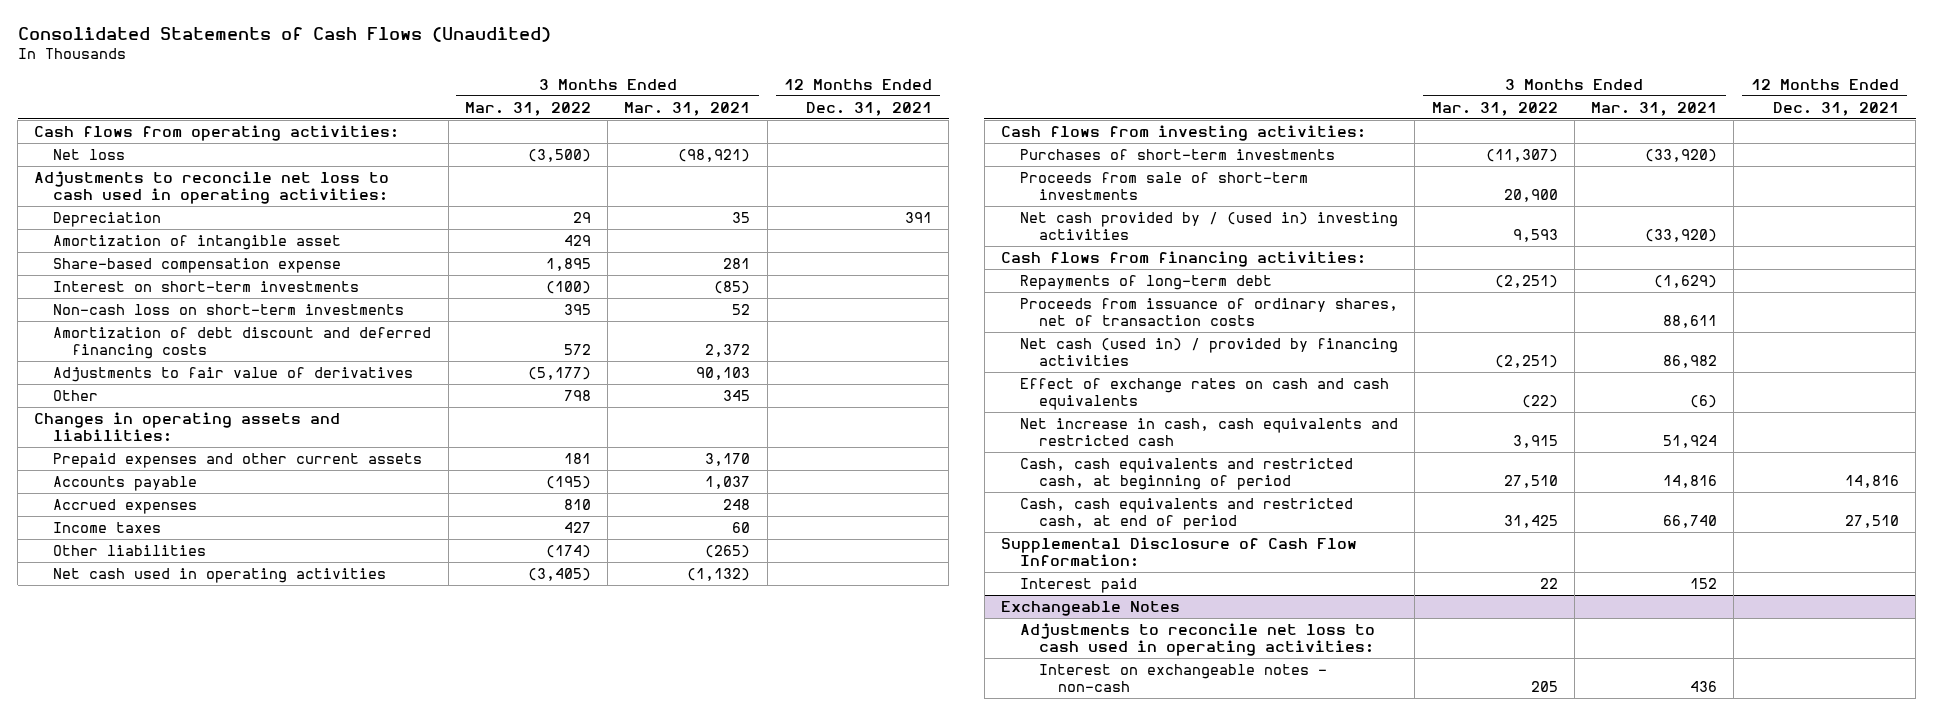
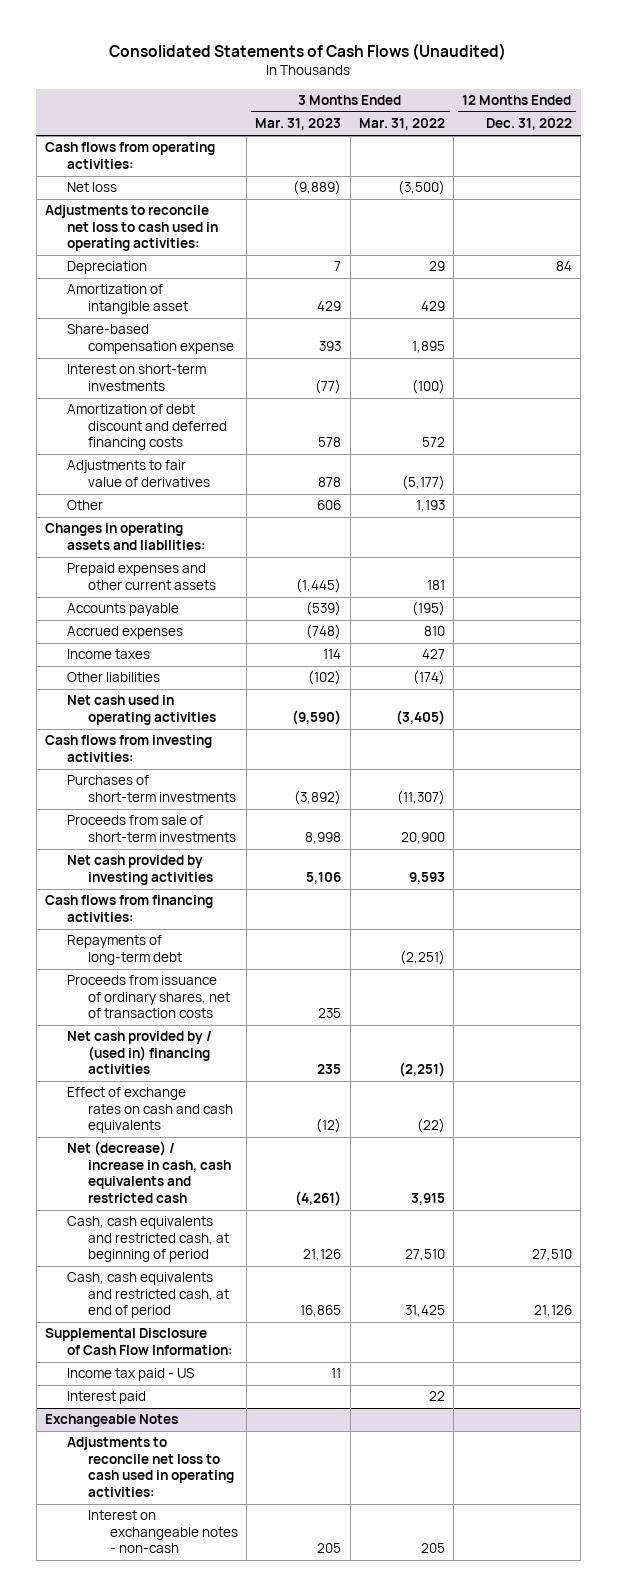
- | 3 Months Ended Mar. 31, 2022 | 3 Months Ended Mar. 31, 2021 | 12 Months Ended Dec. 31, 2021
+ | 3 Months Ended Mar. 31, 2023 | 3 Months Ended Mar. 31, 2022 | 12 Months Ended Dec. 31, 2022
- Non-cash loss on short-term investments | 395 | 52 |
- Other | 798 | 345 |
+ Other | 606 | 1,193 |
- Net cash provided by / (used in) investing activities | 9,593 | (33,920) |
+ Net cash provided by investing activities | 5,106 | 9,593 |
- Net cash (used in) / provided by financing activities | (2,251) | 86,982 |
+ Net cash provided by / (used in) financing activities | 235 | (2,251) |
- Net increase in cash, cash equivalents and restricted cash | 3,915 | 51,924 |
+ Net (decrease) / increase in cash, cash equivalents and restricted cash | (4,261) | 3,915 |
+ Income tax paid - US | 11 | |

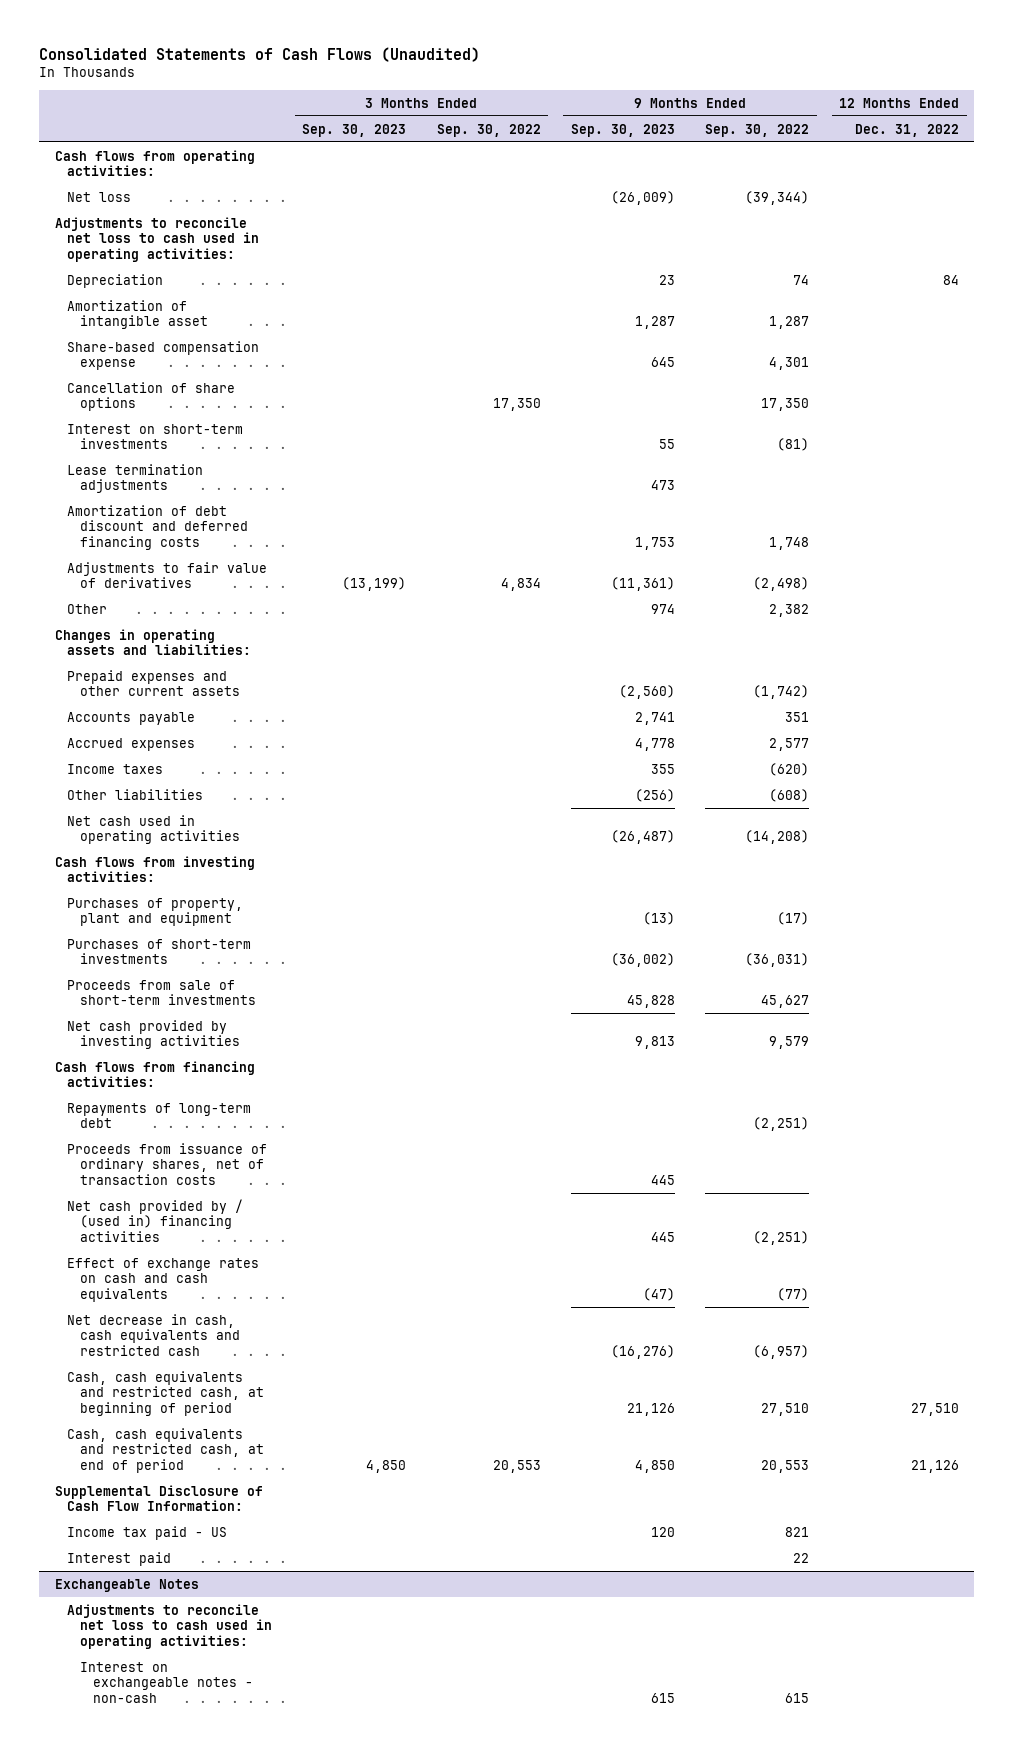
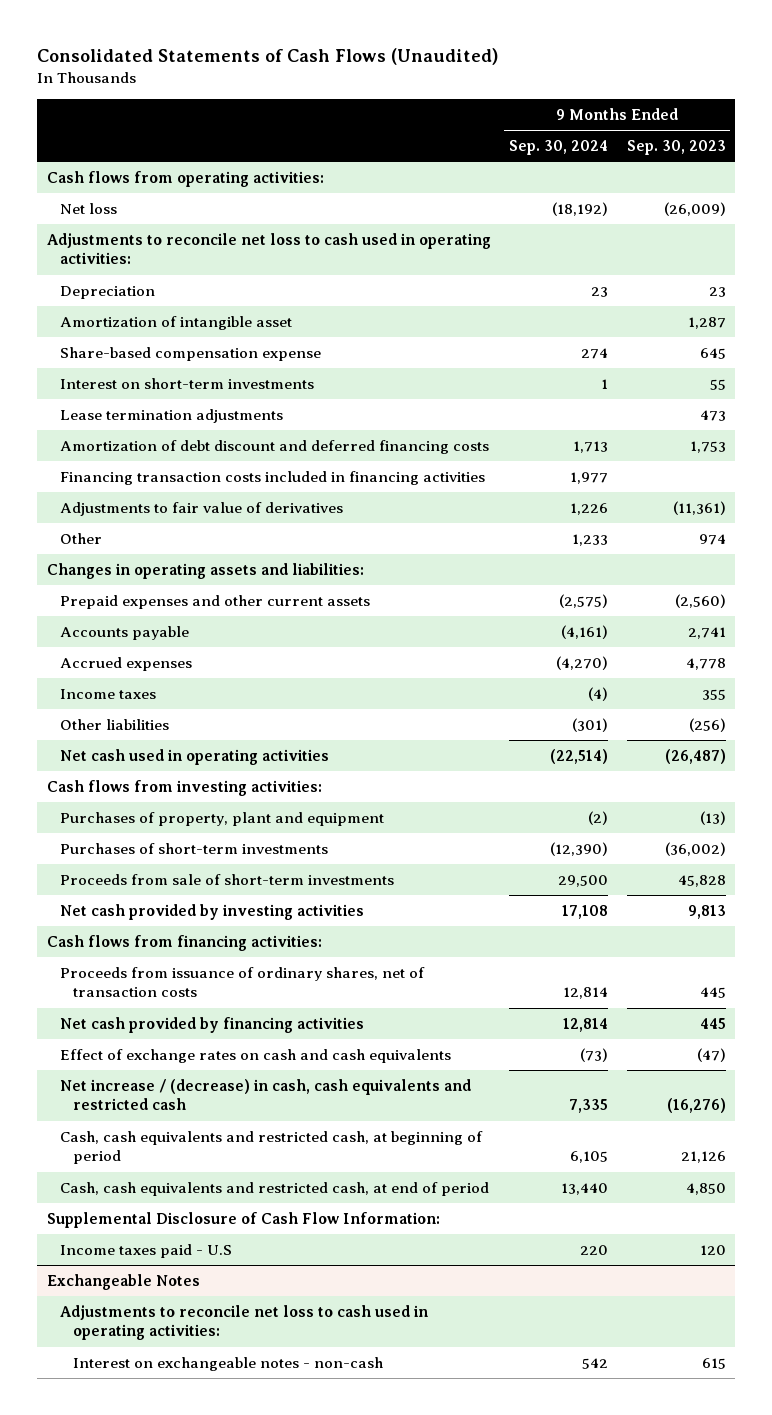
- | 3 Months Ended Sep. 30, 2023 | 3 Months Ended Sep. 30, 2022 | 9 Months Ended Sep. 30, 2023 | 9 Months Ended Sep. 30, 2022 | 12 Months Ended Dec. 31, 2022
+ | 9 Months Ended Sep. 30, 2024 | 9 Months Ended Sep. 30, 2023
- Cancellation of share options | | 17,350 | | 17,350 |
+ Financing transaction costs included in financing activities | 1,977 |
- Repayments of long-term debt | | | | (2,251) |
- Net cash provided by / (used in) financing activities | | | 445 | (2,251) |
+ Net cash provided by financing activities | 12,814 | 445
- Net decrease in cash, cash equivalents and restricted cash | | | (16,276) | (6,957) |
+ Net increase / (decrease) in cash, cash equivalents and restricted cash | 7,335 | (16,276)
- Income tax paid - US | | | 120 | 821 |
- Interest paid | | | | 22 |
+ Income taxes paid - U.S | 220 | 120

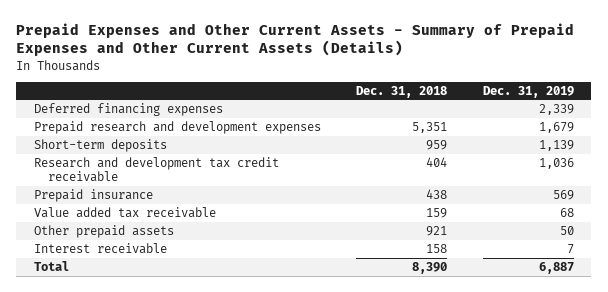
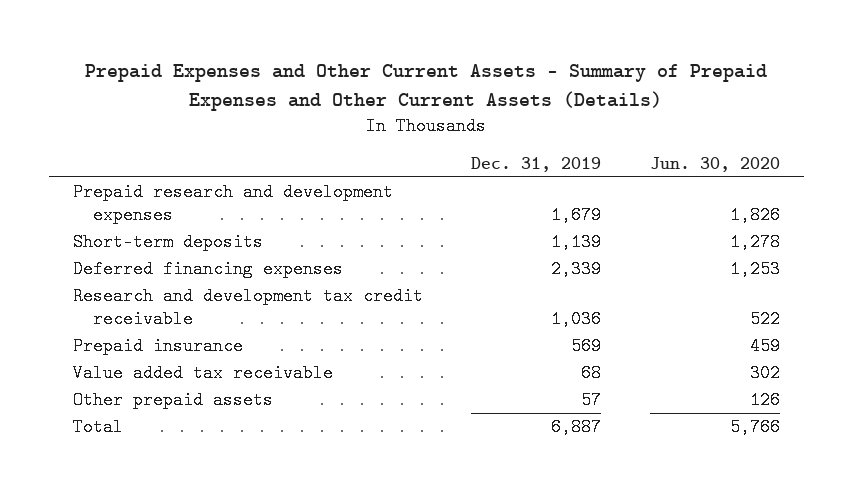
- | Dec. 31, 2018 | Dec. 31, 2019
+ | Dec. 31, 2019 | Jun. 30, 2020
moved down: Deferred financing expenses | 2,339 | 1,253
- Other prepaid assets | 921 | 50
- Interest receivable | 158 | 7
+ Other prepaid assets | 57 | 126

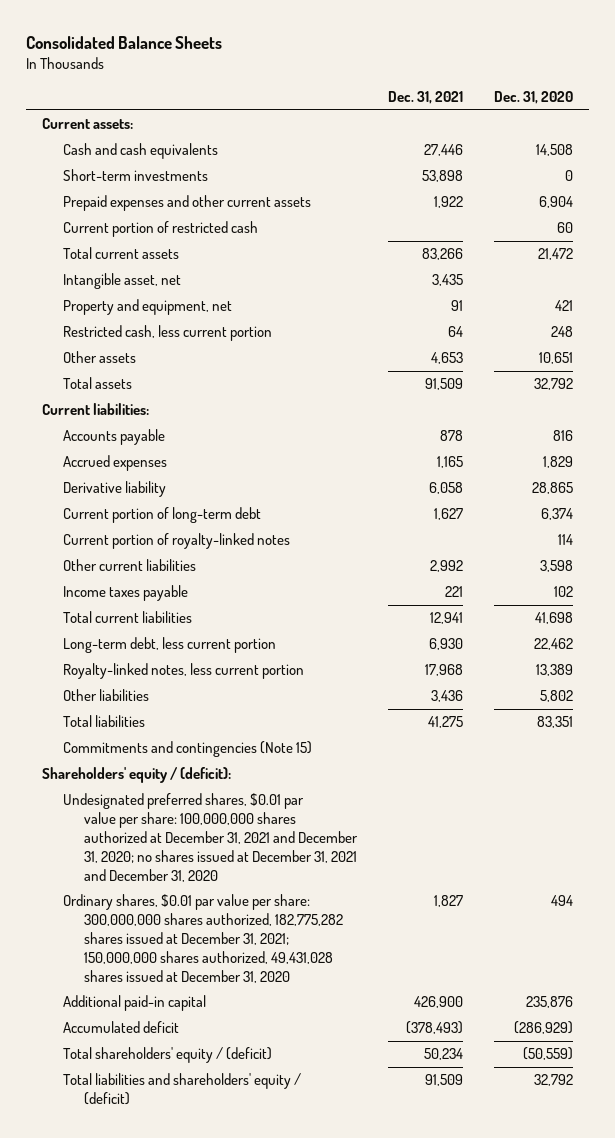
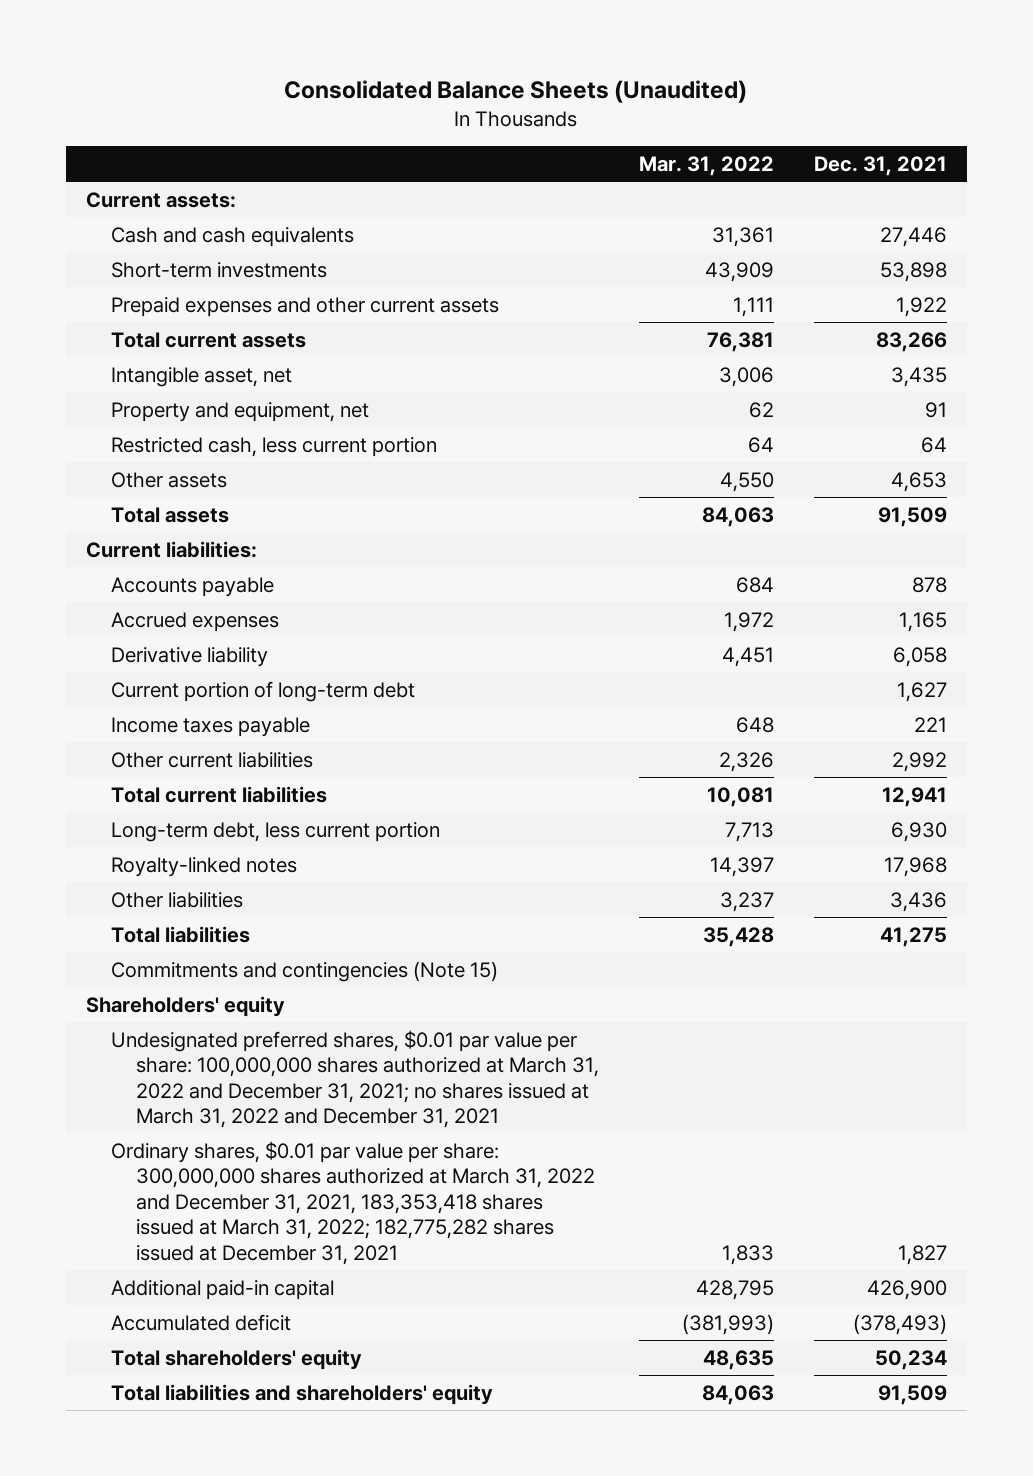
- Consolidated Balance Sheets
+ Consolidated Balance Sheets (Unaudited)
- | Dec. 31, 2021 | Dec. 31, 2020
+ | Mar. 31, 2022 | Dec. 31, 2021
- Current portion of restricted cash | | 60
- Current portion of royalty-linked notes | | 114
moved down: Other current liabilities | 2,326 | 2,992
- Royalty-linked notes, less current portion | 17,968 | 13,389
+ Royalty-linked notes | 14,397 | 17,968
- Shareholders' equity / (deficit):
- Undesignated preferred shares, $0.01 par value per share: 100,000,000 shares authorized at December 31, 2021 and December 31, 2020; no shares issued at December 31, 2021 and December 31, 2020
- Ordinary shares, $0.01 par value per share: 300,000,000 shares authorized, 182,775,282 shares issued at December 31, 2021; 150,000,000 shares authorized, 49,431,028 shares issued at December 31, 2020 | 1,827 | 494
+ Shareholders' equity
+ Undesignated preferred shares, $0.01 par value per share: 100,000,000 shares authorized at March 31, 2022 and December 31, 2021; no shares issued at March 31, 2022 and December 31, 2021
+ Ordinary shares, $0.01 par value per share: 300,000,000 shares authorized at March 31, 2022 and December 31, 2021, 183,353,418 shares issued at March 31, 2022; 182,775,282 shares issued at December 31, 2021 | 1,833 | 1,827
- Total shareholders' equity / (deficit) | 50,234 | (50,559)
- Total liabilities and shareholders' equity / (deficit) | 91,509 | 32,792
+ Total shareholders' equity | 48,635 | 50,234
+ Total liabilities and shareholders' equity | 84,063 | 91,509

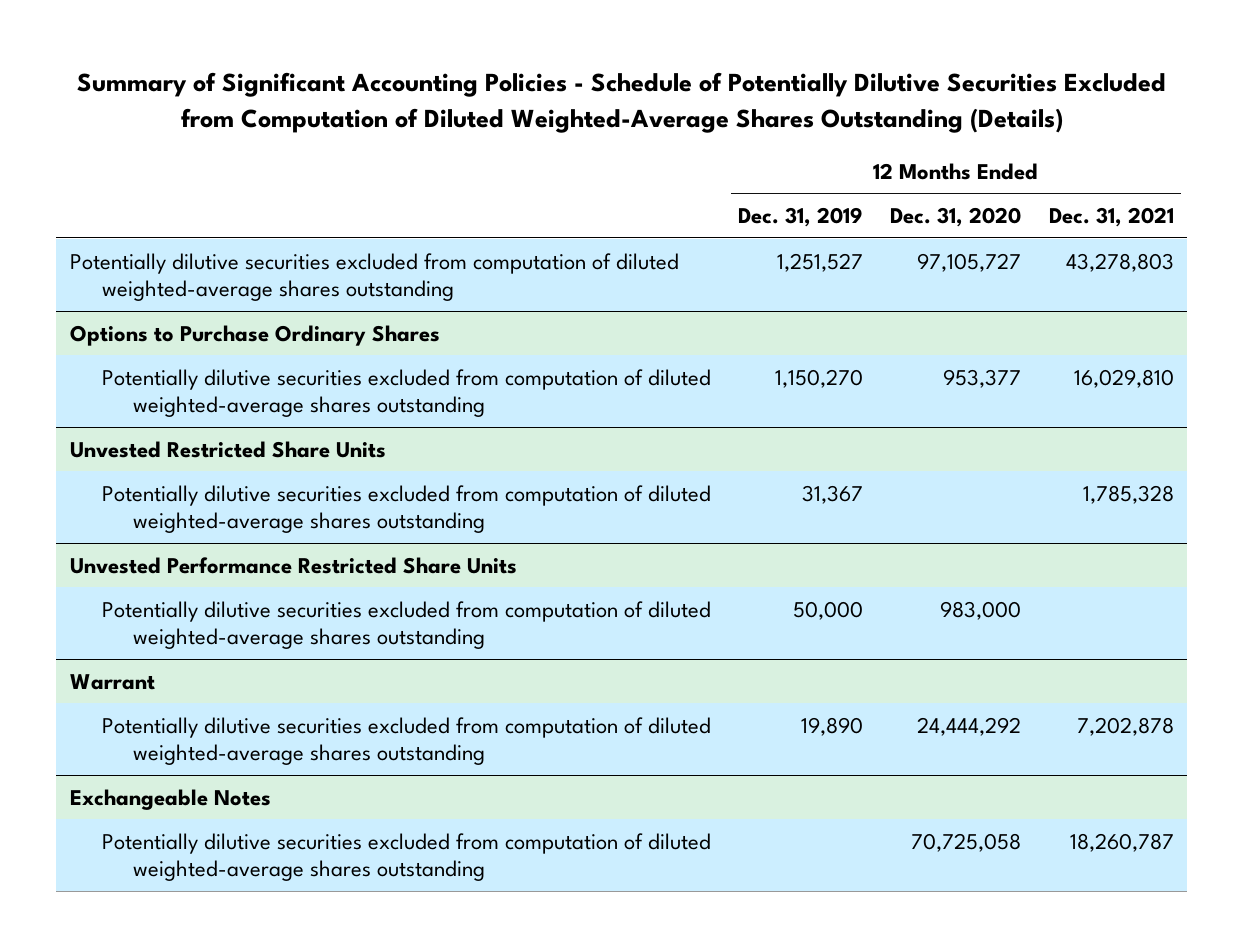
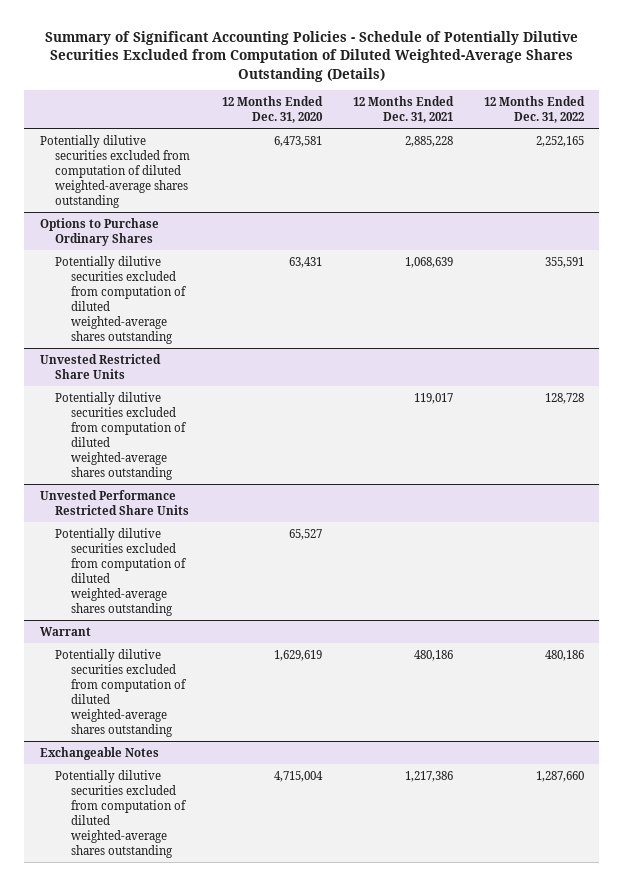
- | 12 Months Ended Dec. 31, 2019 | 12 Months Ended Dec. 31, 2020 | 12 Months Ended Dec. 31, 2021
+ | 12 Months Ended Dec. 31, 2020 | 12 Months Ended Dec. 31, 2021 | 12 Months Ended Dec. 31, 2022
- Potentially dilutive securities excluded from computation of diluted weighted-average shares outstanding | 1,251,527 | 97,105,727 | 43,278,803
+ Potentially dilutive securities excluded from computation of diluted weighted-average shares outstanding | 6,473,581 | 2,885,228 | 2,252,165
@ Options to Purchase Ordinary Shares
- Potentially dilutive securities excluded from computation of diluted weighted-average shares outstanding | 1,150,270 | 953,377 | 16,029,810
+ Potentially dilutive securities excluded from computation of diluted weighted-average shares outstanding | 63,431 | 1,068,639 | 355,591
@ Unvested Restricted Share Units
- Potentially dilutive securities excluded from computation of diluted weighted-average shares outstanding | 31,367 | | 1,785,328
+ Potentially dilutive securities excluded from computation of diluted weighted-average shares outstanding | | 119,017 | 128,728
@ Unvested Performance Restricted Share Units
- Potentially dilutive securities excluded from computation of diluted weighted-average shares outstanding | 50,000 | 983,000 |
+ Potentially dilutive securities excluded from computation of diluted weighted-average shares outstanding | 65,527 | |
@ Warrant
- Potentially dilutive securities excluded from computation of diluted weighted-average shares outstanding | 19,890 | 24,444,292 | 7,202,878
+ Potentially dilutive securities excluded from computation of diluted weighted-average shares outstanding | 1,629,619 | 480,186 | 480,186
@ Exchangeable Notes
- Potentially dilutive securities excluded from computation of diluted weighted-average shares outstanding | | 70,725,058 | 18,260,787
+ Potentially dilutive securities excluded from computation of diluted weighted-average shares outstanding | 4,715,004 | 1,217,386 | 1,287,660

